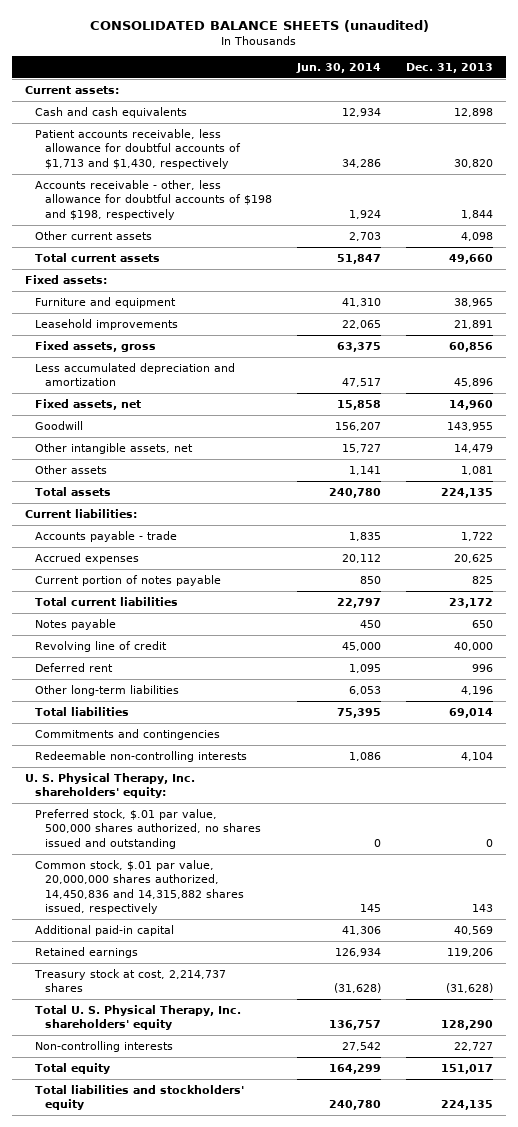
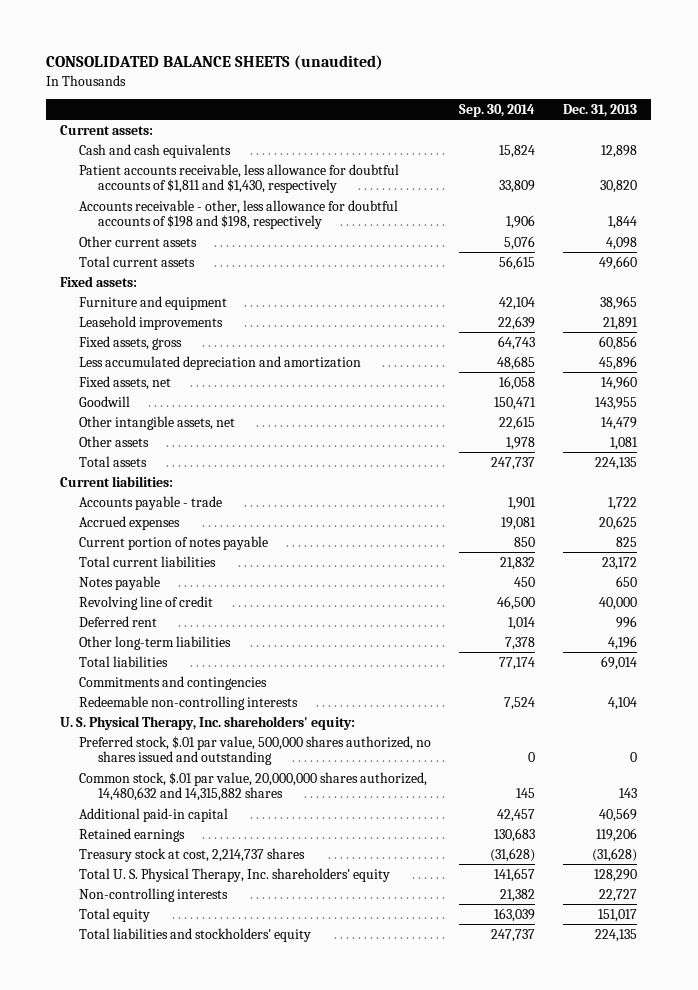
- | Jun. 30, 2014 | Dec. 31, 2013
+ | Sep. 30, 2014 | Dec. 31, 2013
- Patient accounts receivable, less allowance for doubtful accounts of $1,713 and $1,430, respectively | 34,286 | 30,820
+ Patient accounts receivable, less allowance for doubtful accounts of $1,811 and $1,430, respectively | 33,809 | 30,820
- Common stock, $.01 par value, 20,000,000 shares authorized, 14,450,836 and 14,315,882 shares issued, respectively | 145 | 143
+ Common stock, $.01 par value, 20,000,000 shares authorized, 14,480,632 and 14,315,882 shares | 145 | 143

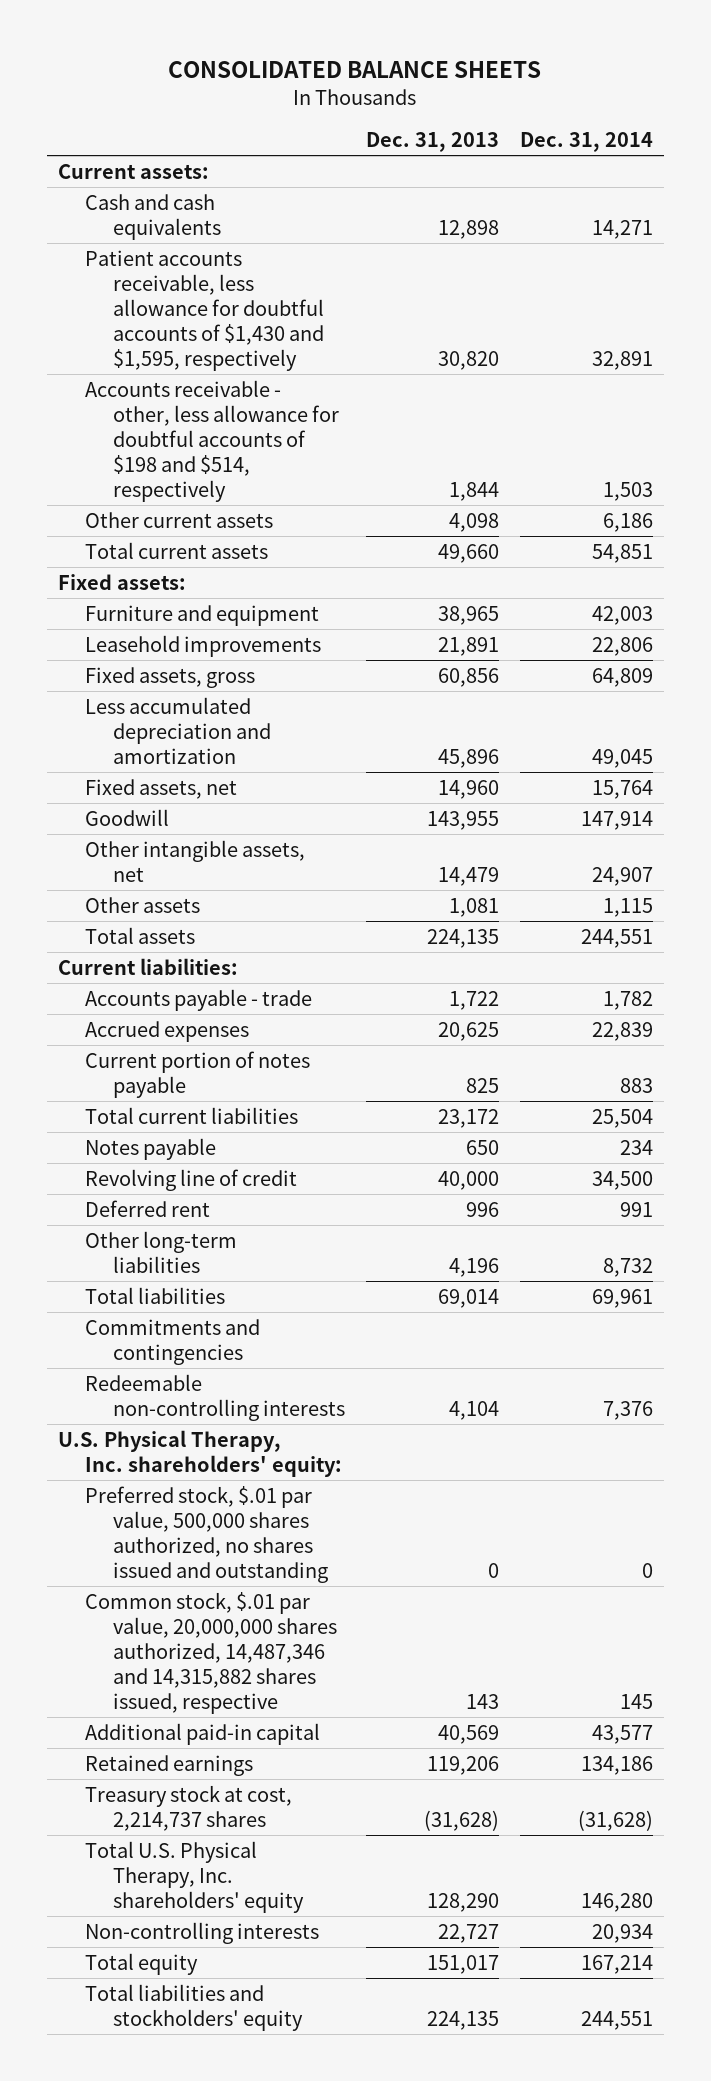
- CONSOLIDATED BALANCE SHEETS (unaudited)
+ CONSOLIDATED BALANCE SHEETS
- | Sep. 30, 2014 | Dec. 31, 2013
+ | Dec. 31, 2013 | Dec. 31, 2014
- Patient accounts receivable, less allowance for doubtful accounts of $1,811 and $1,430, respectively | 33,809 | 30,820
- Accounts receivable - other, less allowance for doubtful accounts of $198 and $198, respectively | 1,906 | 1,844
+ Patient accounts receivable, less allowance for doubtful accounts of $1,430 and $1,595, respectively | 30,820 | 32,891
+ Accounts receivable - other, less allowance for doubtful accounts of $198 and $514, respectively | 1,844 | 1,503
- U. S. Physical Therapy, Inc. shareholders' equity:
+ U.S. Physical Therapy, Inc. shareholders' equity:
- Common stock, $.01 par value, 20,000,000 shares authorized, 14,480,632 and 14,315,882 shares | 145 | 143
+ Common stock, $.01 par value, 20,000,000 shares authorized, 14,487,346 and 14,315,882 shares issued, respective | 143 | 145
- Total U. S. Physical Therapy, Inc. shareholders' equity | 141,657 | 128,290
+ Total U.S. Physical Therapy, Inc. shareholders' equity | 128,290 | 146,280

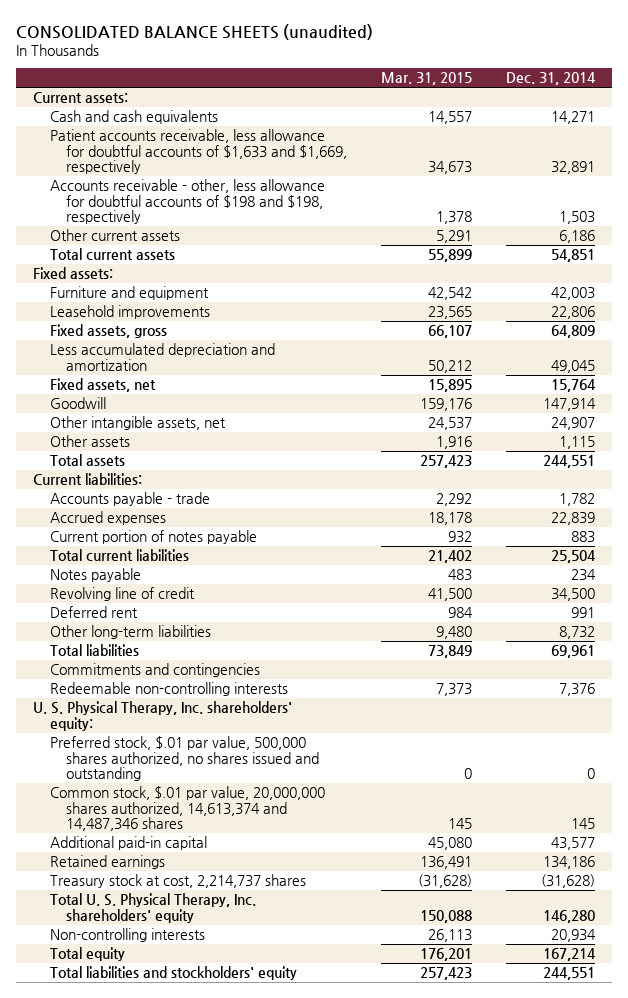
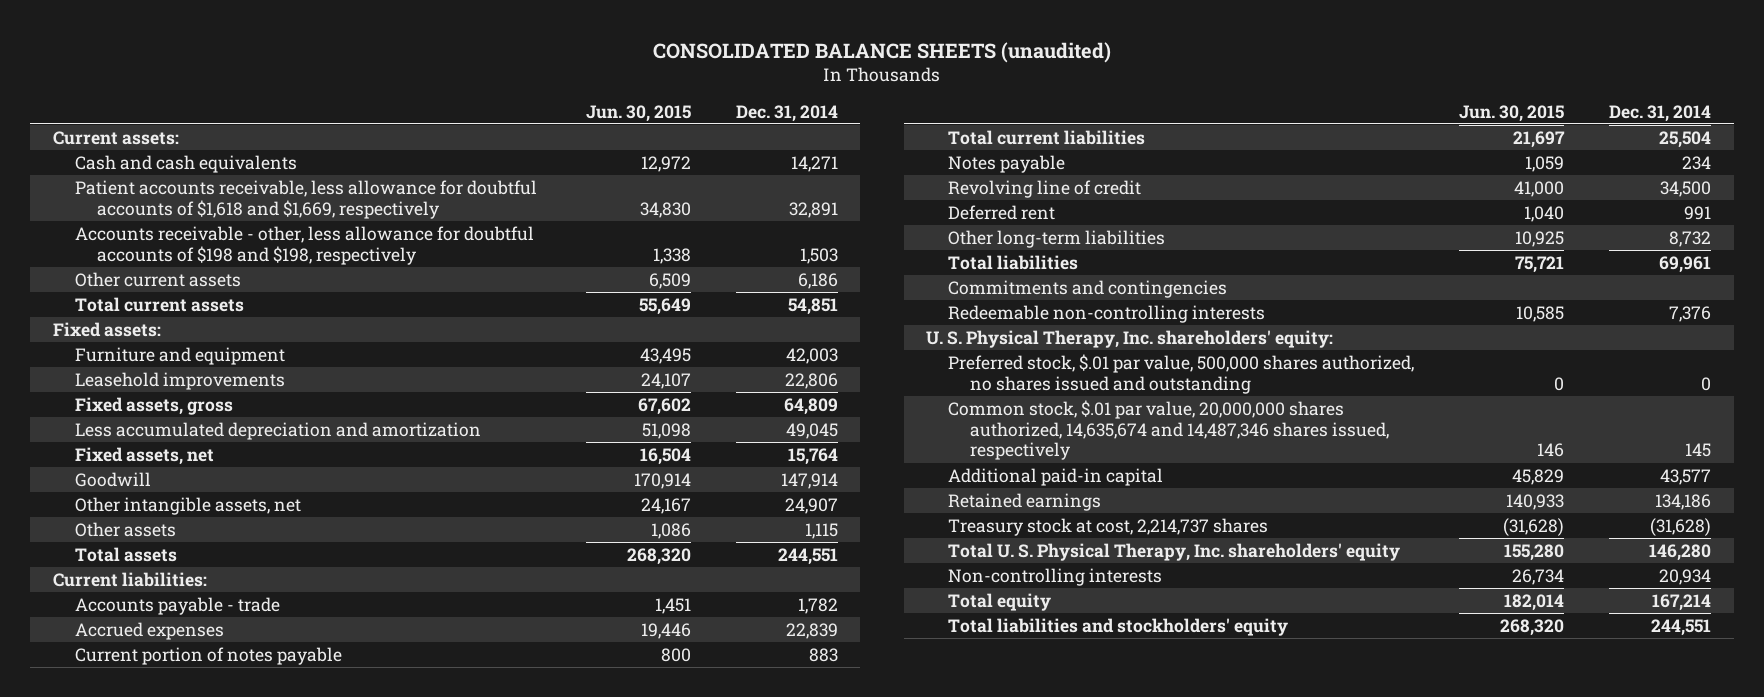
- | Mar. 31, 2015 | Dec. 31, 2014
+ | Jun. 30, 2015 | Dec. 31, 2014
- Patient accounts receivable, less allowance for doubtful accounts of $1,633 and $1,669, respectively | 34,673 | 32,891
+ Patient accounts receivable, less allowance for doubtful accounts of $1,618 and $1,669, respectively | 34,830 | 32,891
- Common stock, $.01 par value, 20,000,000 shares authorized, 14,613,374 and 14,487,346 shares | 145 | 145
+ Common stock, $.01 par value, 20,000,000 shares authorized, 14,635,674 and 14,487,346 shares issued, respectively | 146 | 145

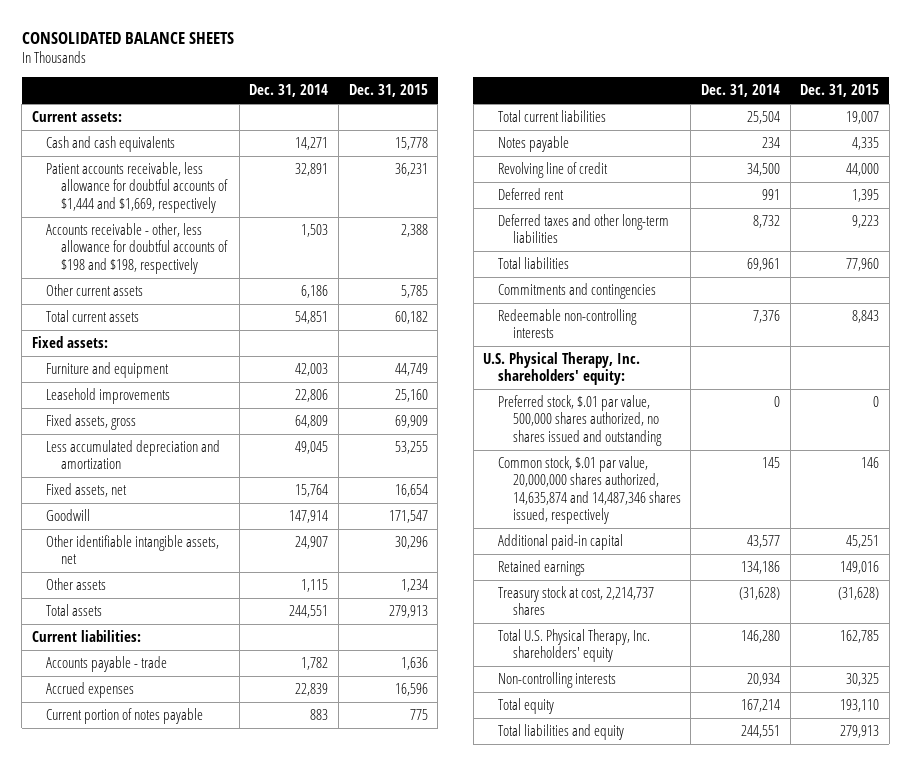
- CONSOLIDATED BALANCE SHEETS (unaudited)
+ CONSOLIDATED BALANCE SHEETS
- | Jun. 30, 2015 | Dec. 31, 2014
+ | Dec. 31, 2014 | Dec. 31, 2015
- Patient accounts receivable, less allowance for doubtful accounts of $1,618 and $1,669, respectively | 34,830 | 32,891
+ Patient accounts receivable, less allowance for doubtful accounts of $1,444 and $1,669, respectively | 32,891 | 36,231
- Other intangible assets, net | 24,167 | 24,907
+ Other identifiable intangible assets, net | 24,907 | 30,296
- Other long-term liabilities | 10,925 | 8,732
+ Deferred taxes and other long-term liabilities | 8,732 | 9,223
- U. S. Physical Therapy, Inc. shareholders' equity:
+ U.S. Physical Therapy, Inc. shareholders' equity:
- Common stock, $.01 par value, 20,000,000 shares authorized, 14,635,674 and 14,487,346 shares issued, respectively | 146 | 145
+ Common stock, $.01 par value, 20,000,000 shares authorized, 14,635,874 and 14,487,346 shares issued, respectively | 145 | 146
- Total U. S. Physical Therapy, Inc. shareholders' equity | 155,280 | 146,280
+ Total U.S. Physical Therapy, Inc. shareholders' equity | 146,280 | 162,785
- Total liabilities and stockholders' equity | 268,320 | 244,551
+ Total liabilities and equity | 244,551 | 279,913

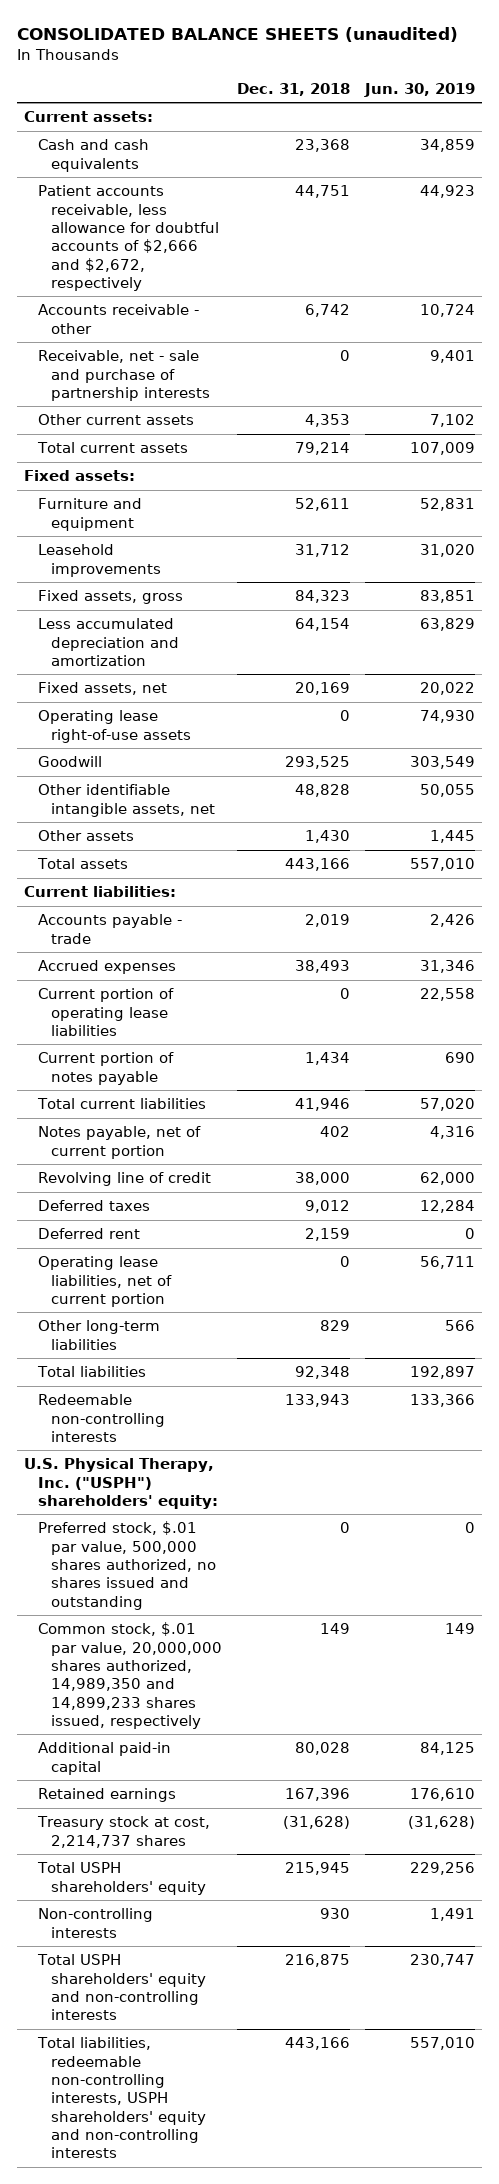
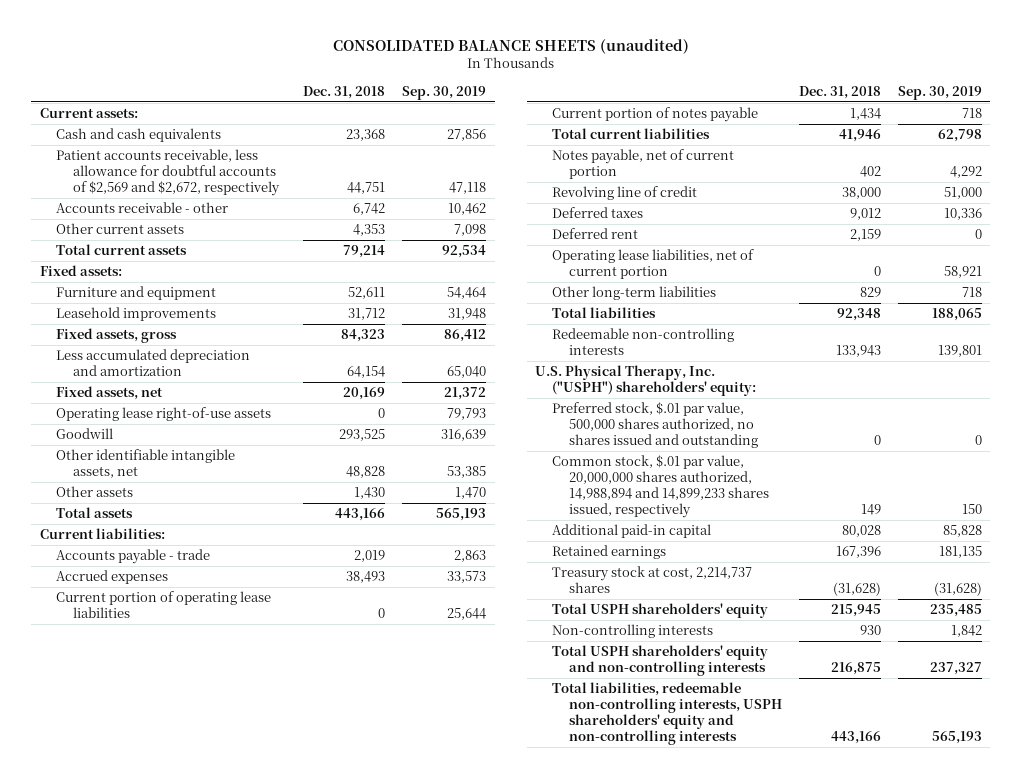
- | Dec. 31, 2018 | Jun. 30, 2019
+ | Dec. 31, 2018 | Sep. 30, 2019
- Patient accounts receivable, less allowance for doubtful accounts of $2,666 and $2,672, respectively | 44,751 | 44,923
+ Patient accounts receivable, less allowance for doubtful accounts of $2,569 and $2,672, respectively | 44,751 | 47,118
- Receivable, net - sale and purchase of partnership interests | 0 | 9,401
- Common stock, $.01 par value, 20,000,000 shares authorized, 14,989,350 and 14,899,233 shares issued, respectively | 149 | 149
+ Common stock, $.01 par value, 20,000,000 shares authorized, 14,988,894 and 14,899,233 shares issued, respectively | 149 | 150

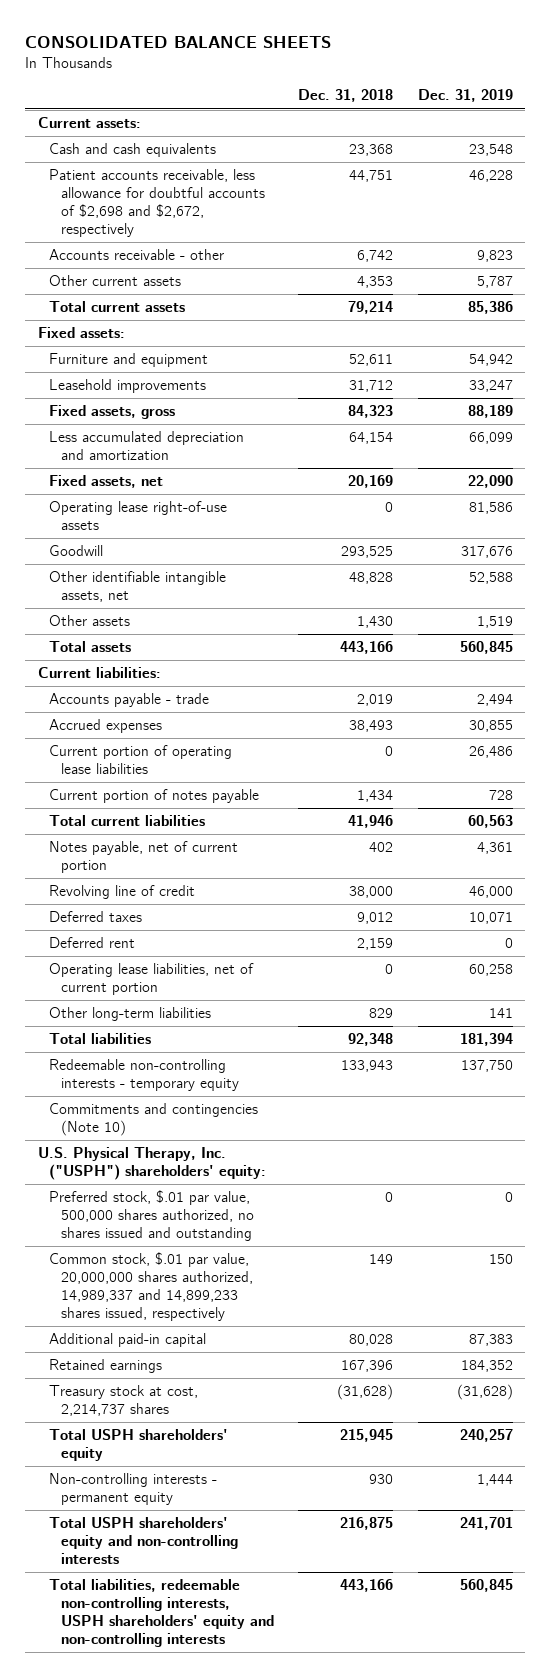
- CONSOLIDATED BALANCE SHEETS (unaudited)
+ CONSOLIDATED BALANCE SHEETS
- | Dec. 31, 2018 | Sep. 30, 2019
+ | Dec. 31, 2018 | Dec. 31, 2019
- Patient accounts receivable, less allowance for doubtful accounts of $2,569 and $2,672, respectively | 44,751 | 47,118
+ Patient accounts receivable, less allowance for doubtful accounts of $2,698 and $2,672, respectively | 44,751 | 46,228
- Redeemable non-controlling interests | 133,943 | 139,801
+ Redeemable non-controlling interests - temporary equity | 133,943 | 137,750
+ Commitments and contingencies (Note 10)
- Common stock, $.01 par value, 20,000,000 shares authorized, 14,988,894 and 14,899,233 shares issued, respectively | 149 | 150
+ Common stock, $.01 par value, 20,000,000 shares authorized, 14,989,337 and 14,899,233 shares issued, respectively | 149 | 150
- Non-controlling interests | 930 | 1,842
+ Non-controlling interests - permanent equity | 930 | 1,444

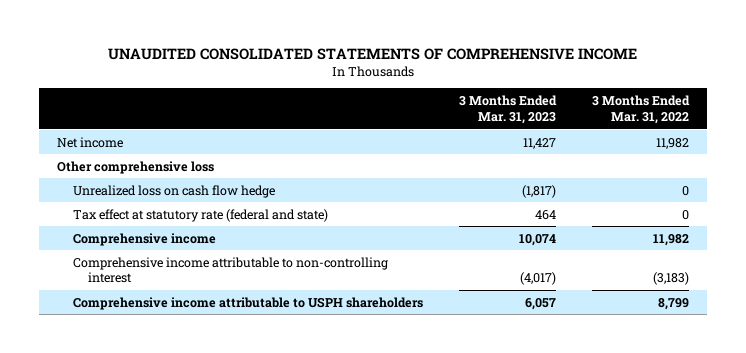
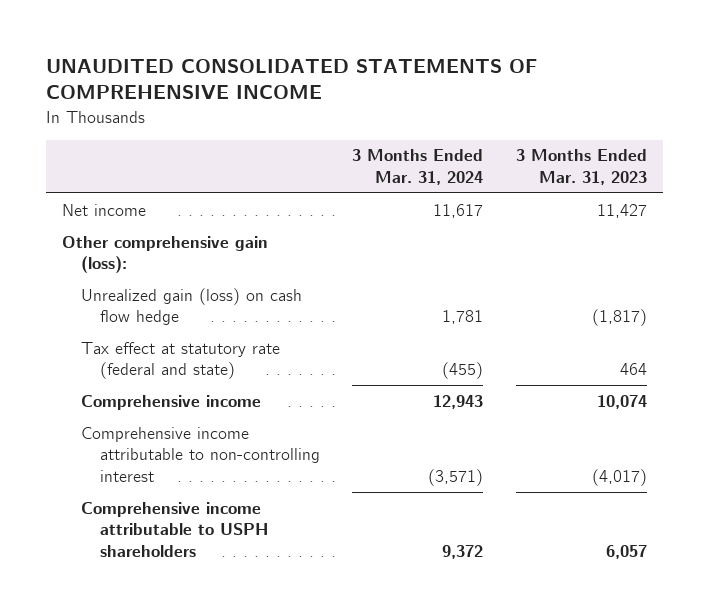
- | 3 Months Ended Mar. 31, 2023 | 3 Months Ended Mar. 31, 2022
+ | 3 Months Ended Mar. 31, 2024 | 3 Months Ended Mar. 31, 2023
- Other comprehensive loss
- Unrealized loss on cash flow hedge | (1,817) | 0
+ Other comprehensive gain (loss):
+ Unrealized gain (loss) on cash flow hedge | 1,781 | (1,817)

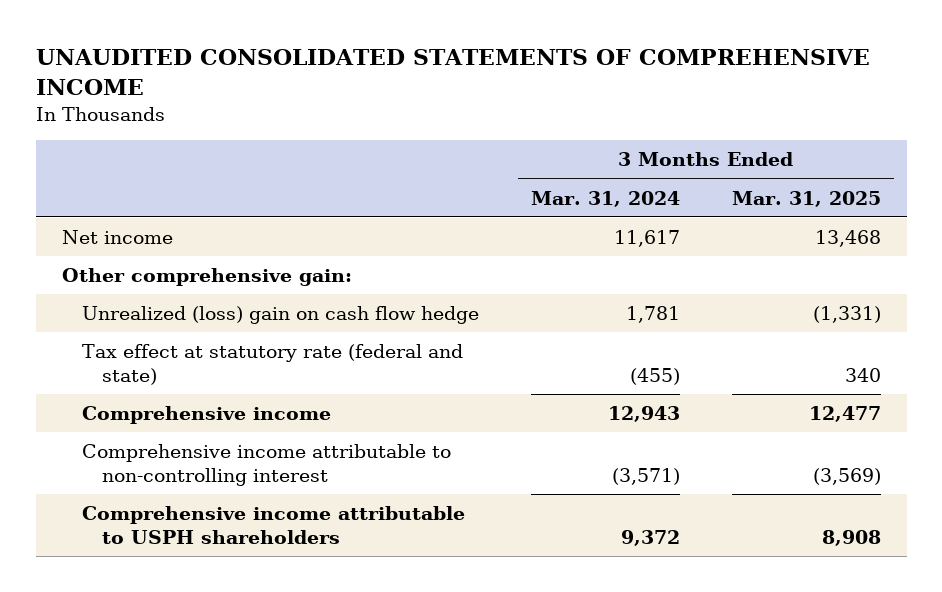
- | 3 Months Ended Mar. 31, 2024 | 3 Months Ended Mar. 31, 2023
+ | 3 Months Ended Mar. 31, 2024 | 3 Months Ended Mar. 31, 2025
- Other comprehensive gain (loss):
- Unrealized gain (loss) on cash flow hedge | 1,781 | (1,817)
+ Other comprehensive gain:
+ Unrealized (loss) gain on cash flow hedge | 1,781 | (1,331)

